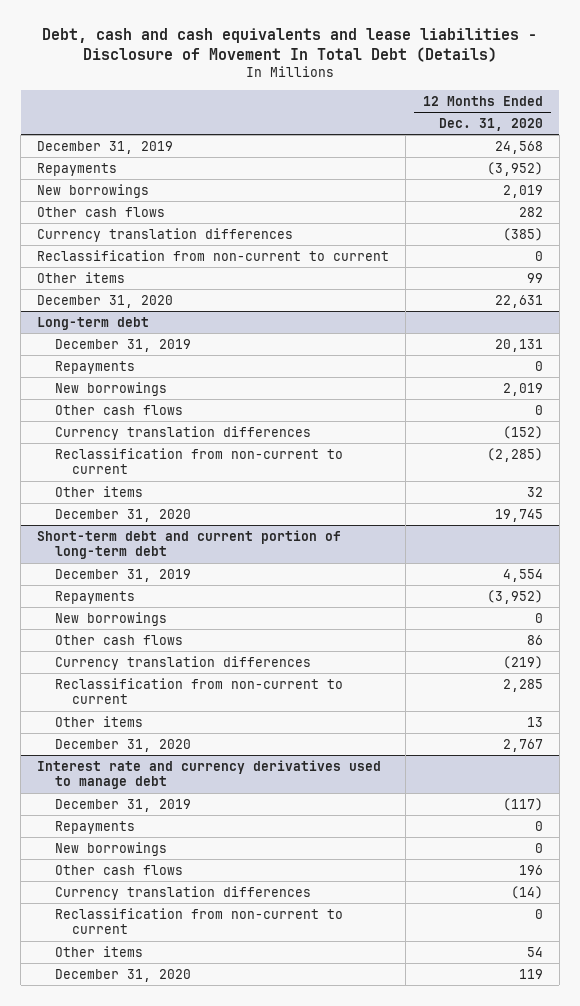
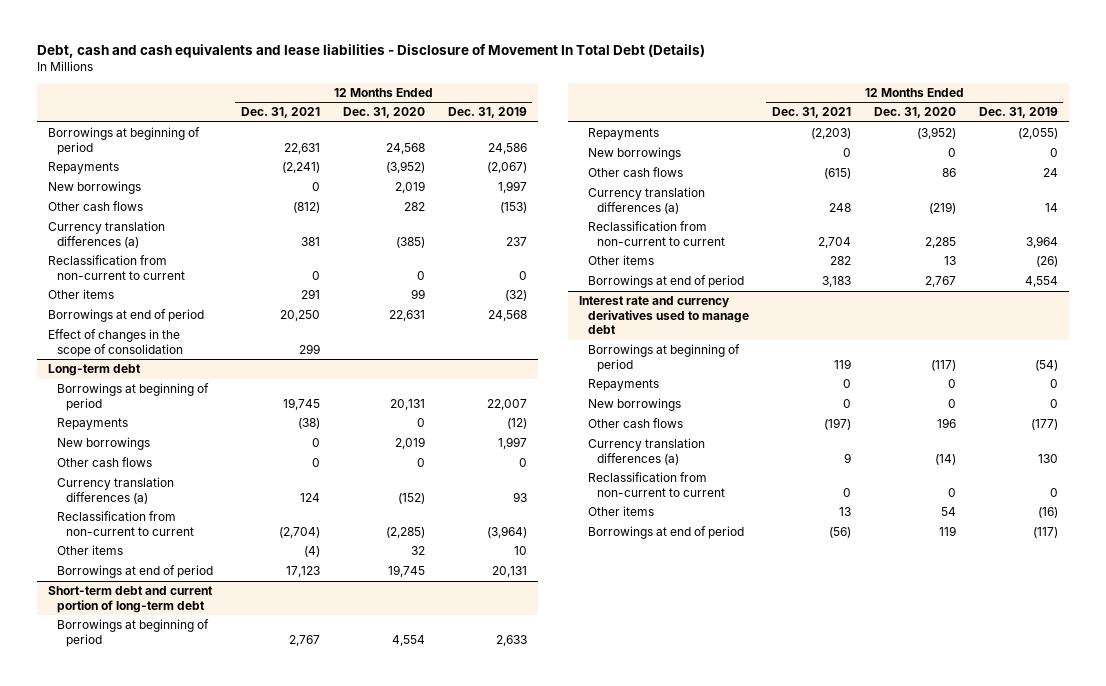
- | 12 Months Ended Dec. 31, 2020
+ | 12 Months Ended Dec. 31, 2021 | 12 Months Ended Dec. 31, 2020 | 12 Months Ended Dec. 31, 2019
- December 31, 2019 | 24,568
+ Borrowings at beginning of period | 22,631 | 24,568 | 24,586
- Currency translation differences | (385)
+ Currency translation differences (a) | 381 | (385) | 237
- December 31, 2020 | 22,631
+ Borrowings at end of period | 20,250 | 22,631 | 24,568
+ Effect of changes in the scope of consolidation | 299 | |
@ Long-term debt
- December 31, 2019 | 20,131
+ Borrowings at beginning of period | 19,745 | 20,131 | 22,007
- Currency translation differences | (152)
+ Currency translation differences (a) | 124 | (152) | 93
- December 31, 2020 | 19,745
+ Borrowings at end of period | 17,123 | 19,745 | 20,131
@ Short-term debt and current portion of long-term debt
- December 31, 2019 | 4,554
+ Borrowings at beginning of period | 2,767 | 4,554 | 2,633
- Currency translation differences | (219)
+ Currency translation differences (a) | 248 | (219) | 14
- December 31, 2020 | 2,767
+ Borrowings at end of period | 3,183 | 2,767 | 4,554
@ Interest rate and currency derivatives used to manage debt
- December 31, 2019 | (117)
+ Borrowings at beginning of period | 119 | (117) | (54)
- Currency translation differences | (14)
+ Currency translation differences (a) | 9 | (14) | 130
- December 31, 2020 | 119
+ Borrowings at end of period | (56) | 119 | (117)

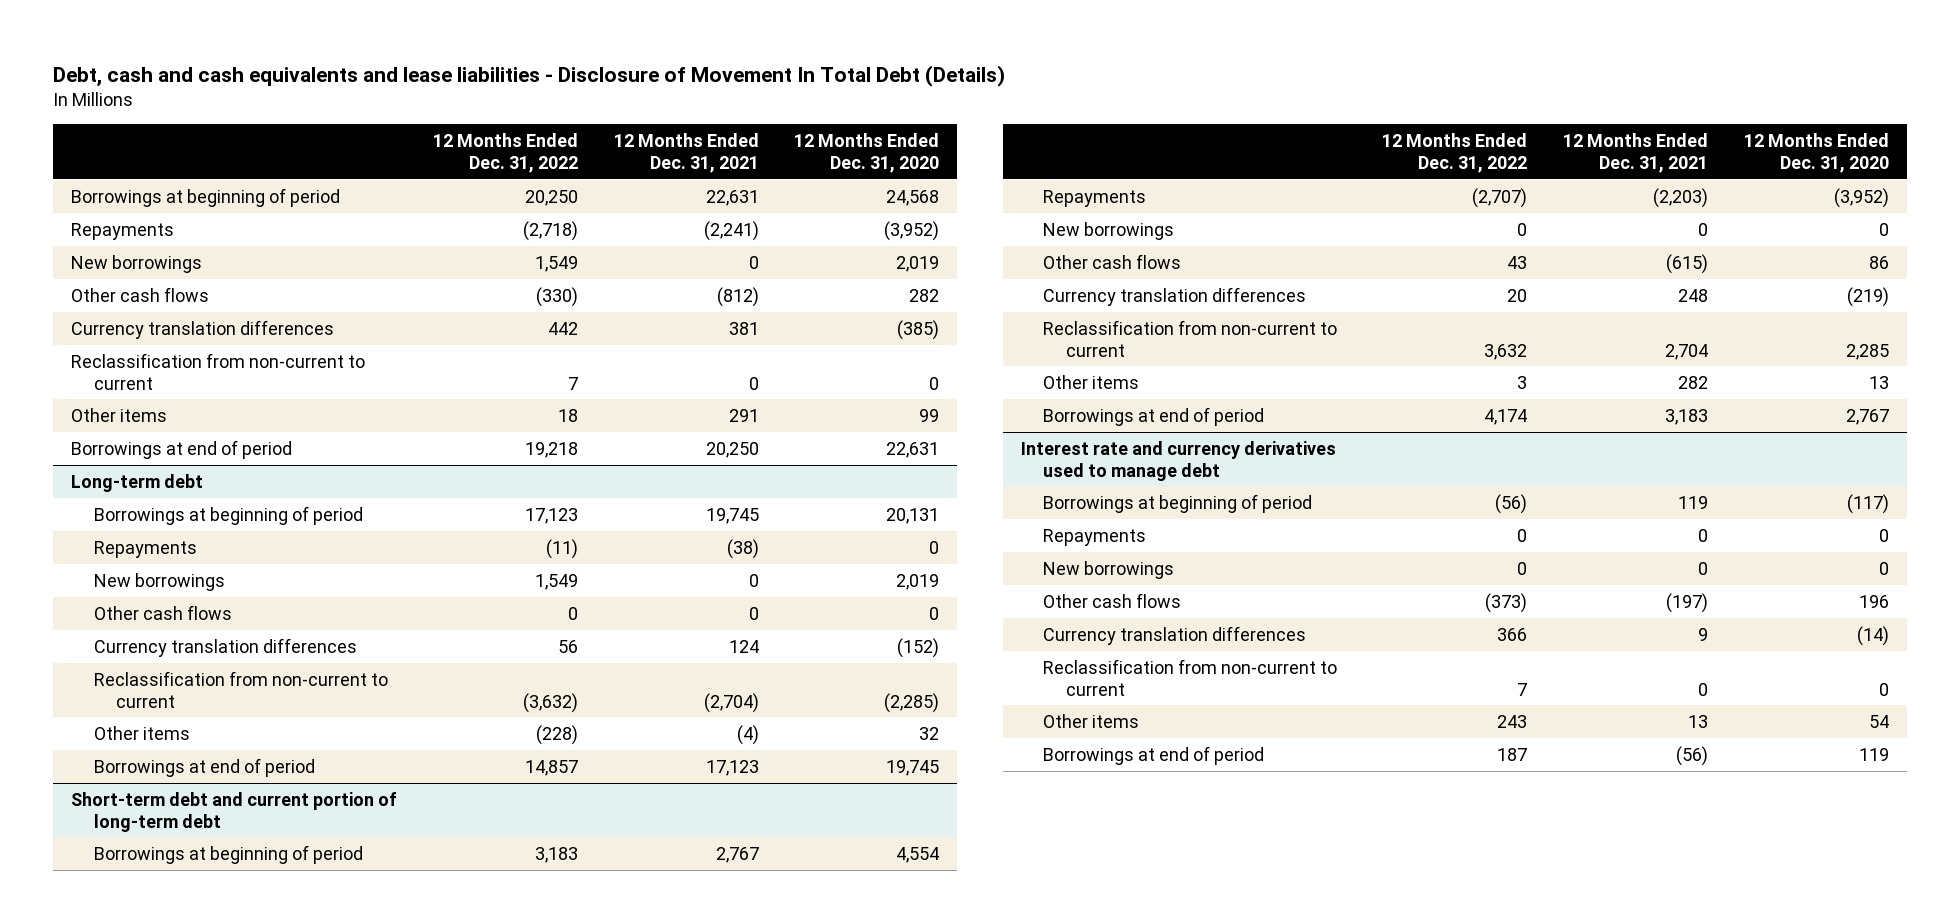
- | 12 Months Ended Dec. 31, 2021 | 12 Months Ended Dec. 31, 2020 | 12 Months Ended Dec. 31, 2019
+ | 12 Months Ended Dec. 31, 2022 | 12 Months Ended Dec. 31, 2021 | 12 Months Ended Dec. 31, 2020
- Currency translation differences (a) | 381 | (385) | 237
+ Currency translation differences | 442 | 381 | (385)
- Effect of changes in the scope of consolidation | 299 | |
@ Long-term debt
- Currency translation differences (a) | 124 | (152) | 93
+ Currency translation differences | 56 | 124 | (152)
@ Short-term debt and current portion of long-term debt
- Currency translation differences (a) | 248 | (219) | 14
+ Currency translation differences | 20 | 248 | (219)
@ Interest rate and currency derivatives used to manage debt
- Currency translation differences (a) | 9 | (14) | 130
+ Currency translation differences | 366 | 9 | (14)

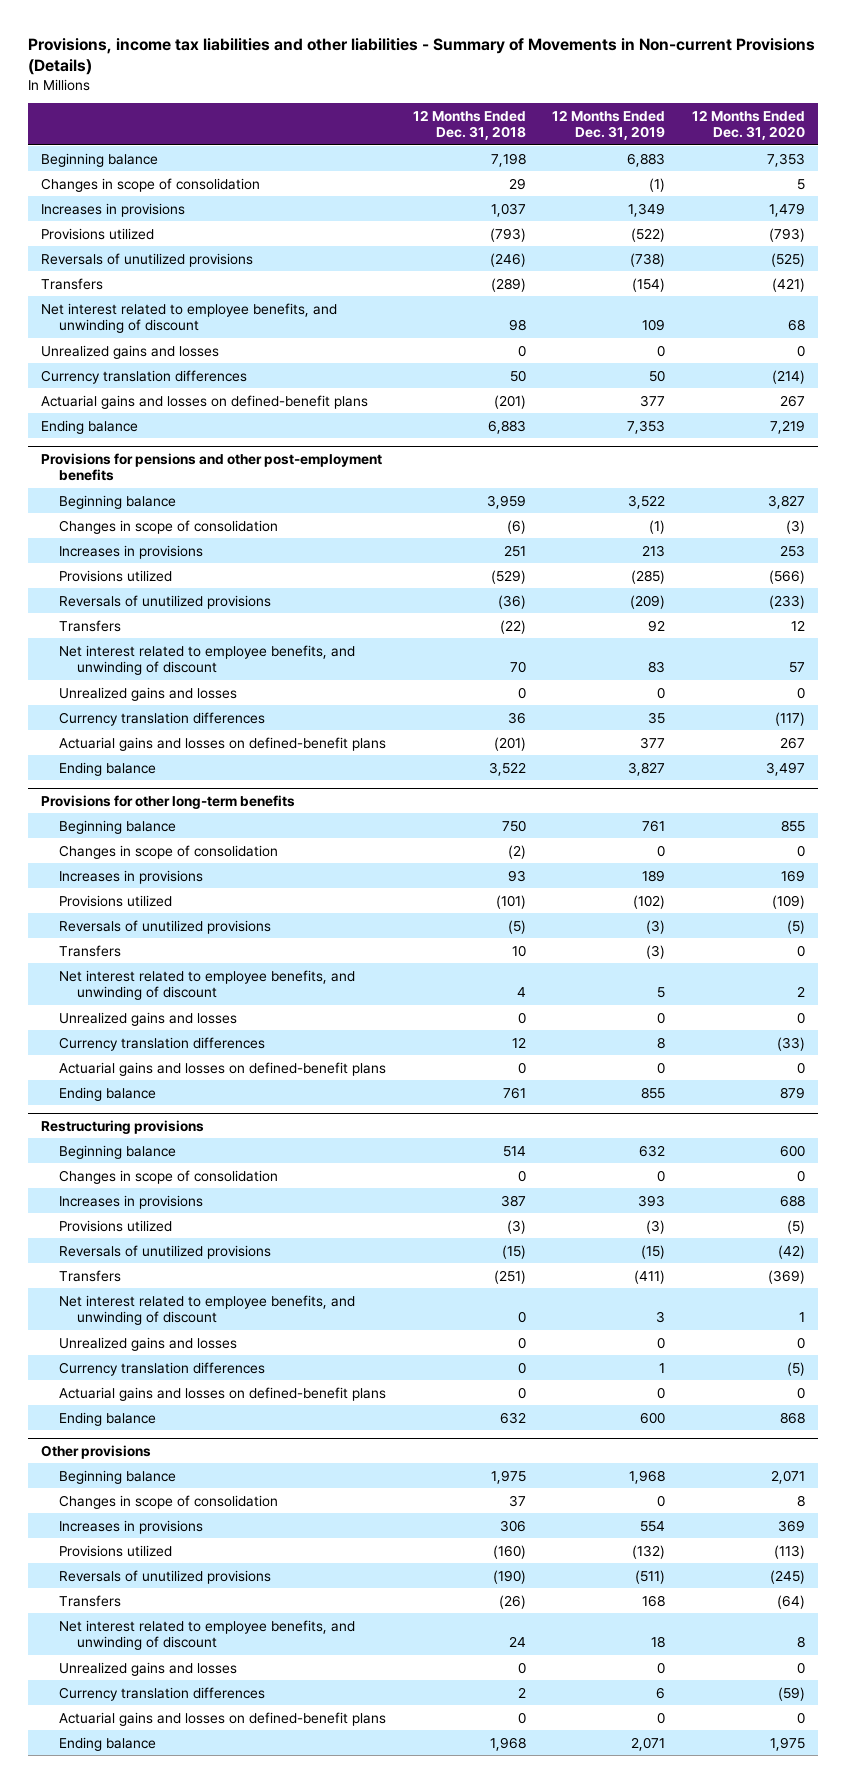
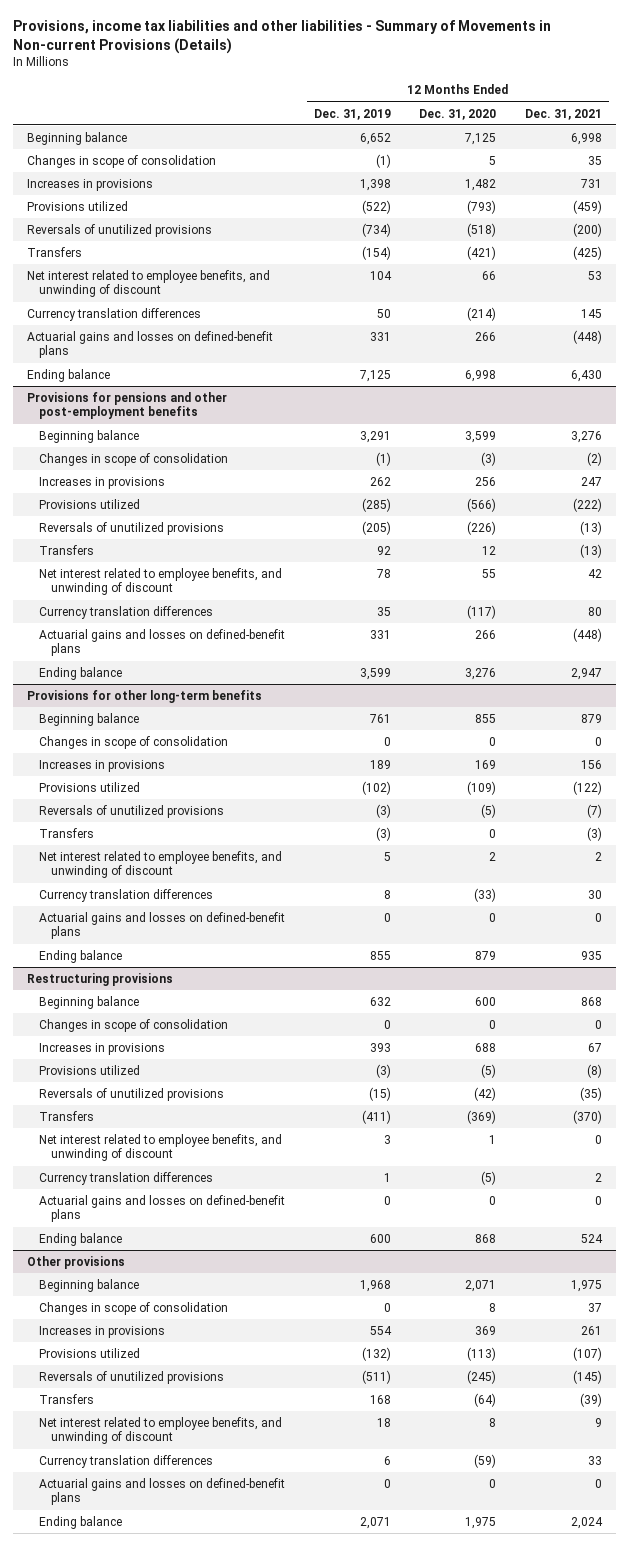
- | 12 Months Ended Dec. 31, 2018 | 12 Months Ended Dec. 31, 2019 | 12 Months Ended Dec. 31, 2020
+ | 12 Months Ended Dec. 31, 2019 | 12 Months Ended Dec. 31, 2020 | 12 Months Ended Dec. 31, 2021
- Beginning balance | 7,198 | 6,883 | 7,353
+ Beginning balance | 6,652 | 7,125 | 6,998
- Increases in provisions | 1,037 | 1,349 | 1,479
+ Increases in provisions | 1,398 | 1,482 | 731
- Reversals of unutilized provisions | (246) | (738) | (525)
+ Reversals of unutilized provisions | (734) | (518) | (200)
- Net interest related to employee benefits, and unwinding of discount | 98 | 109 | 68
- Unrealized gains and losses | 0 | 0 | 0
+ Net interest related to employee benefits, and unwinding of discount | 104 | 66 | 53
- Actuarial gains and losses on defined-benefit plans | (201) | 377 | 267
- Ending balance | 6,883 | 7,353 | 7,219
+ Actuarial gains and losses on defined-benefit plans | 331 | 266 | (448)
+ Ending balance | 7,125 | 6,998 | 6,430
@ Provisions for pensions and other post-employment benefits
- Beginning balance | 3,959 | 3,522 | 3,827
+ Beginning balance | 3,291 | 3,599 | 3,276
- Increases in provisions | 251 | 213 | 253
+ Increases in provisions | 262 | 256 | 247
- Reversals of unutilized provisions | (36) | (209) | (233)
+ Reversals of unutilized provisions | (205) | (226) | (13)
- Net interest related to employee benefits, and unwinding of discount | 70 | 83 | 57
- Unrealized gains and losses | 0 | 0 | 0
+ Net interest related to employee benefits, and unwinding of discount | 78 | 55 | 42
- Actuarial gains and losses on defined-benefit plans | (201) | 377 | 267
- Ending balance | 3,522 | 3,827 | 3,497
+ Actuarial gains and losses on defined-benefit plans | 331 | 266 | (448)
+ Ending balance | 3,599 | 3,276 | 2,947
@ Provisions for other long-term benefits
- Unrealized gains and losses | 0 | 0 | 0
@ Restructuring provisions
- Unrealized gains and losses | 0 | 0 | 0
@ Other provisions
- Unrealized gains and losses | 0 | 0 | 0

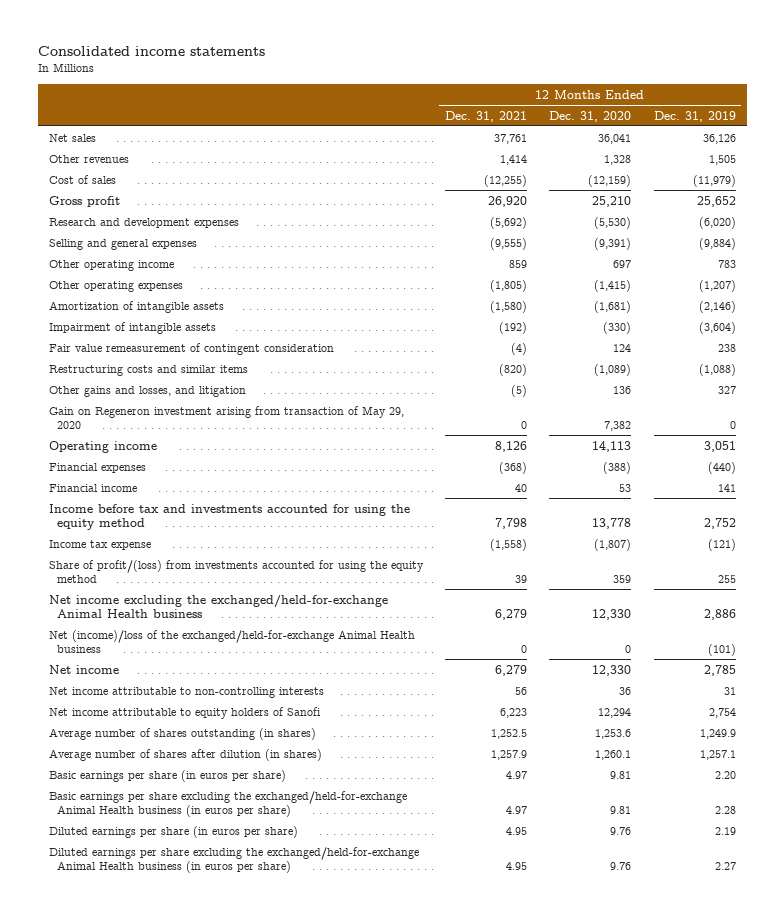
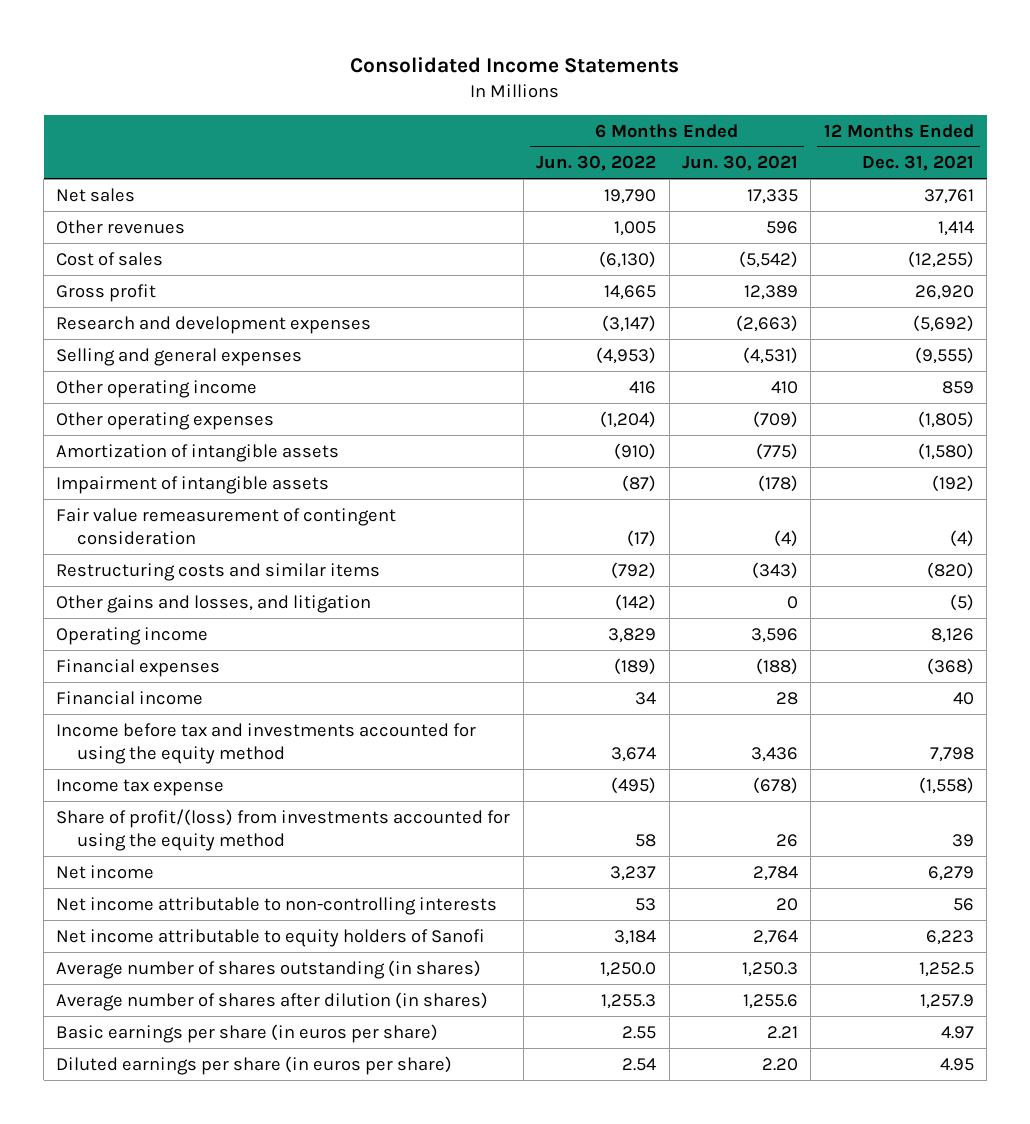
- Consolidated income statements
+ Consolidated Income Statements
- | 12 Months Ended Dec. 31, 2021 | 12 Months Ended Dec. 31, 2020 | 12 Months Ended Dec. 31, 2019
+ | 6 Months Ended Jun. 30, 2022 | 6 Months Ended Jun. 30, 2021 | 12 Months Ended Dec. 31, 2021
- Gain on Regeneron investment arising from transaction of May 29, 2020 | 0 | 7,382 | 0
- Net income excluding the exchanged/held-for-exchange Animal Health business | 6,279 | 12,330 | 2,886
- Net (income)/loss of the exchanged/held-for-exchange Animal Health business | 0 | 0 | (101)
- Basic earnings per share excluding the exchanged/held-for-exchange Animal Health business (in euros per share) | 4.97 | 9.81 | 2.28
- Diluted earnings per share excluding the exchanged/held-for-exchange Animal Health business (in euros per share) | 4.95 | 9.76 | 2.27

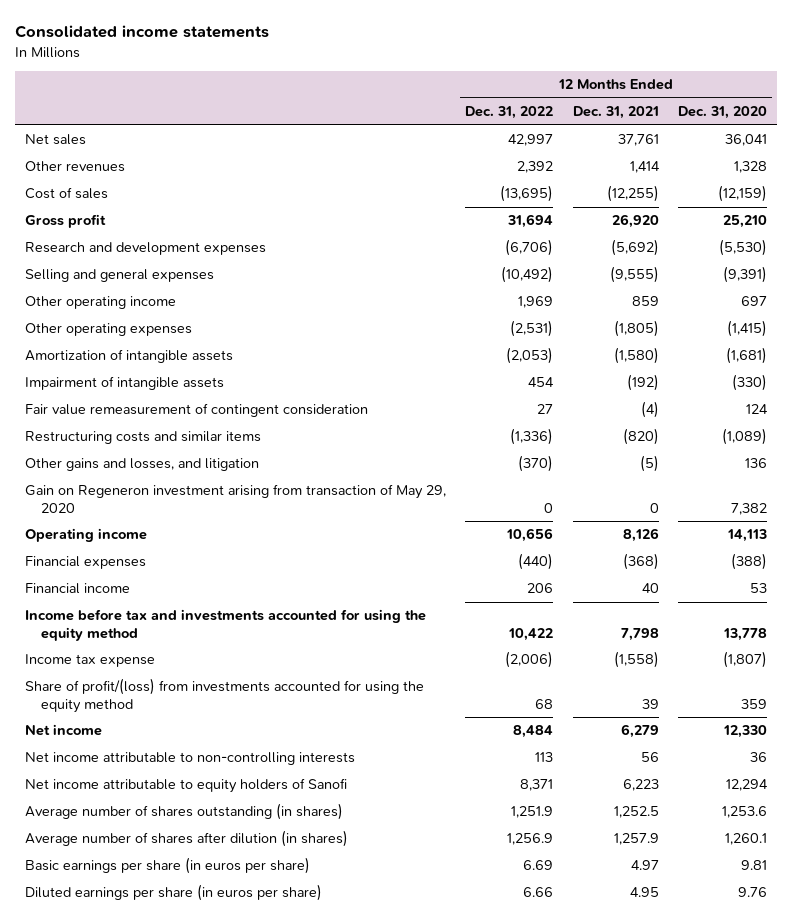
- Consolidated Income Statements
+ Consolidated income statements
- | 6 Months Ended Jun. 30, 2022 | 6 Months Ended Jun. 30, 2021 | 12 Months Ended Dec. 31, 2021
+ | 12 Months Ended Dec. 31, 2022 | 12 Months Ended Dec. 31, 2021 | 12 Months Ended Dec. 31, 2020
+ Gain on Regeneron investment arising from transaction of May 29, 2020 | 0 | 0 | 7,382

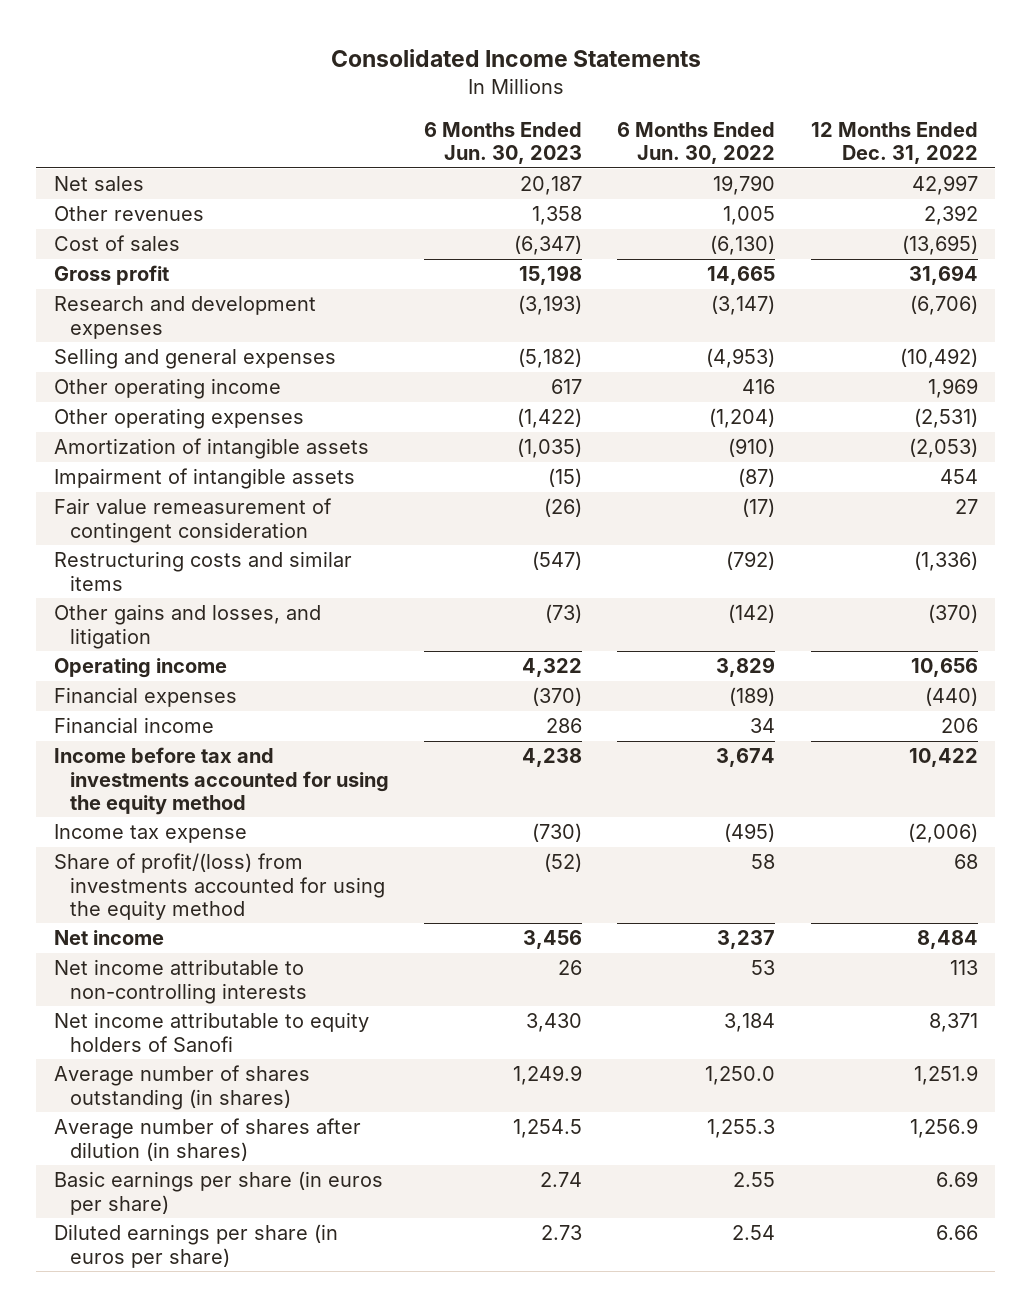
- Consolidated income statements
+ Consolidated Income Statements
- | 12 Months Ended Dec. 31, 2022 | 12 Months Ended Dec. 31, 2021 | 12 Months Ended Dec. 31, 2020
+ | 6 Months Ended Jun. 30, 2023 | 6 Months Ended Jun. 30, 2022 | 12 Months Ended Dec. 31, 2022
- Gain on Regeneron investment arising from transaction of May 29, 2020 | 0 | 0 | 7,382

